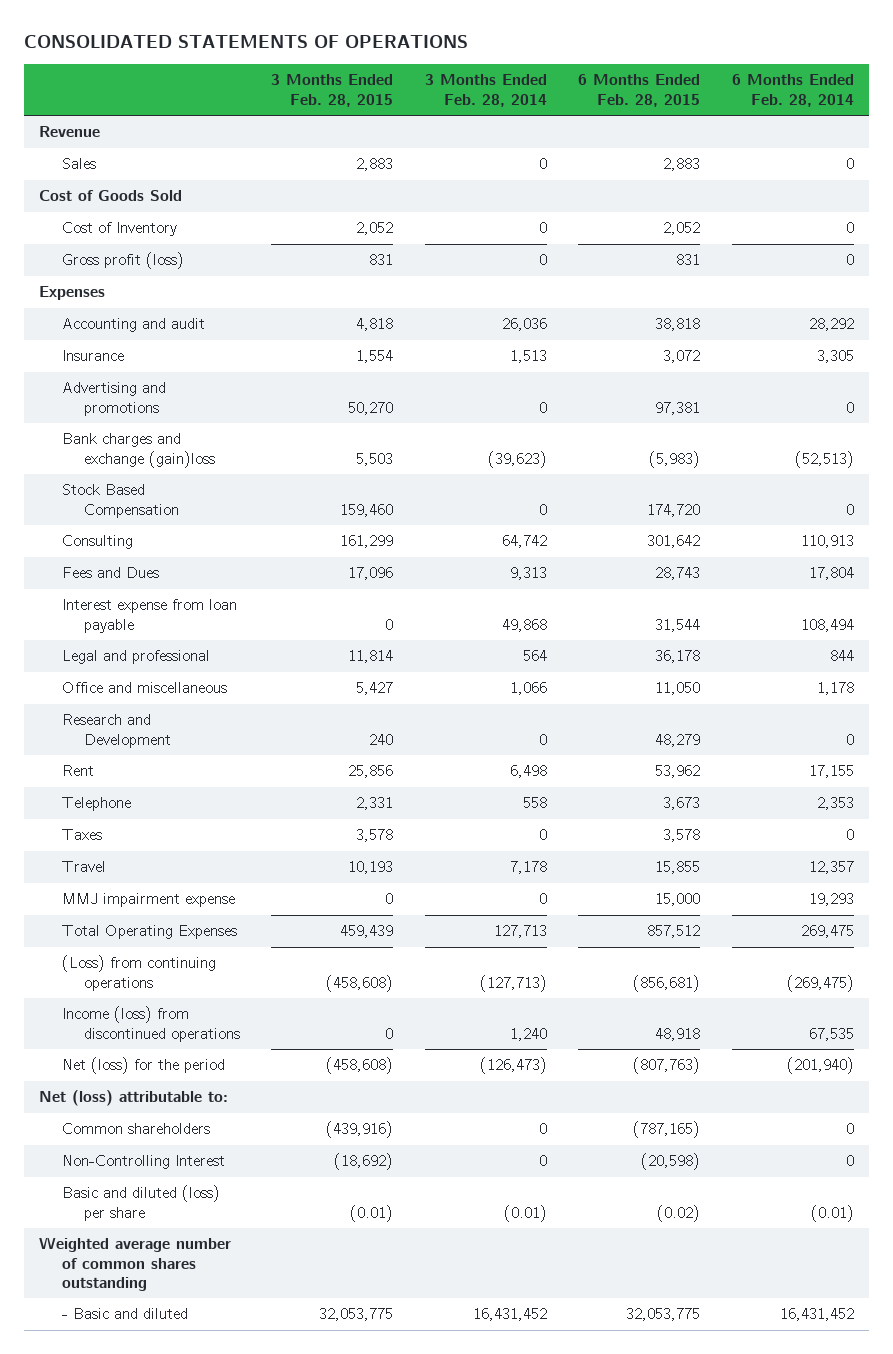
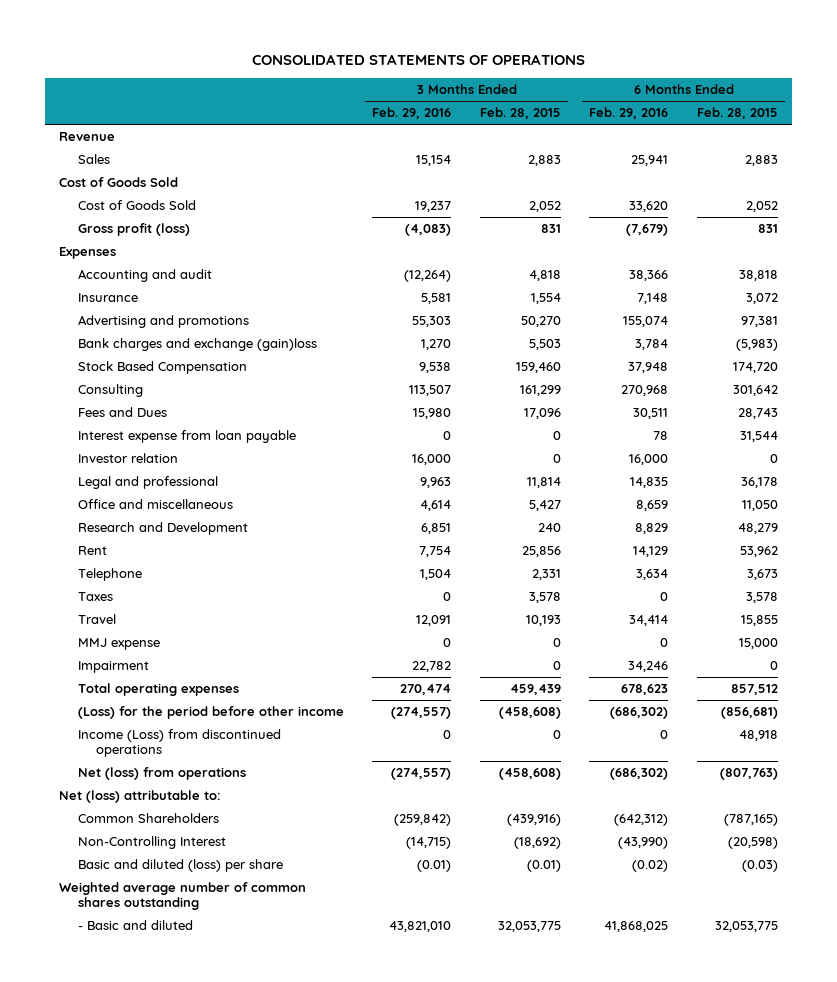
- | 3 Months Ended Feb. 28, 2015 | 3 Months Ended Feb. 28, 2014 | 6 Months Ended Feb. 28, 2015 | 6 Months Ended Feb. 28, 2014
+ | 3 Months Ended Feb. 29, 2016 | 3 Months Ended Feb. 28, 2015 | 6 Months Ended Feb. 29, 2016 | 6 Months Ended Feb. 28, 2015
- Cost of Inventory | 2,052 | 0 | 2,052 | 0
+ Cost of Goods Sold | 19,237 | 2,052 | 33,620 | 2,052
+ Investor relation | 16,000 | 0 | 16,000 | 0
- MMJ impairment expense | 0 | 0 | 15,000 | 19,293
- Total Operating Expenses | 459,439 | 127,713 | 857,512 | 269,475
- (Loss) from continuing operations | (458,608) | (127,713) | (856,681) | (269,475)
- Income (loss) from discontinued operations | 0 | 1,240 | 48,918 | 67,535
- Net (loss) for the period | (458,608) | (126,473) | (807,763) | (201,940)
+ MMJ expense | 0 | 0 | 0 | 15,000
+ Impairment | 22,782 | 0 | 34,246 | 0
+ Total operating expenses | 270,474 | 459,439 | 678,623 | 857,512
+ (Loss) for the period before other income | (274,557) | (458,608) | (686,302) | (856,681)
+ Income (Loss) from discontinued operations | 0 | 0 | 0 | 48,918
+ Net (loss) from operations | (274,557) | (458,608) | (686,302) | (807,763)
- Common shareholders | (439,916) | 0 | (787,165) | 0
+ Common Shareholders | (259,842) | (439,916) | (642,312) | (787,165)
- Basic and diluted (loss) per share | (0.01) | (0.01) | (0.02) | (0.01)
+ Basic and diluted (loss) per share | (0.01) | (0.01) | (0.02) | (0.03)

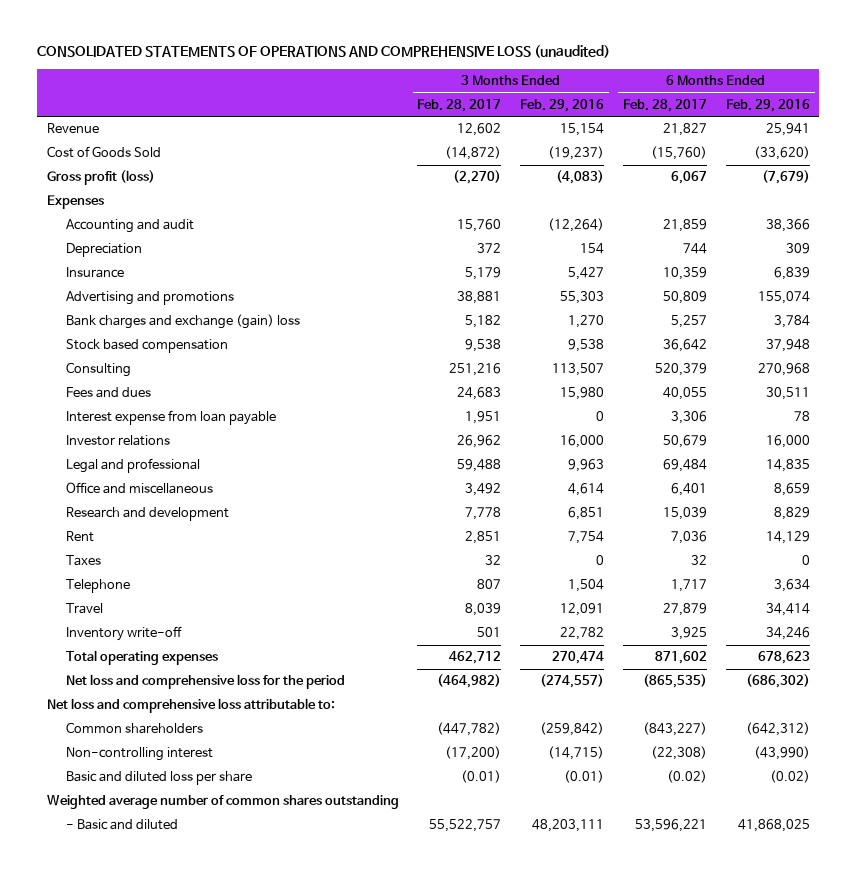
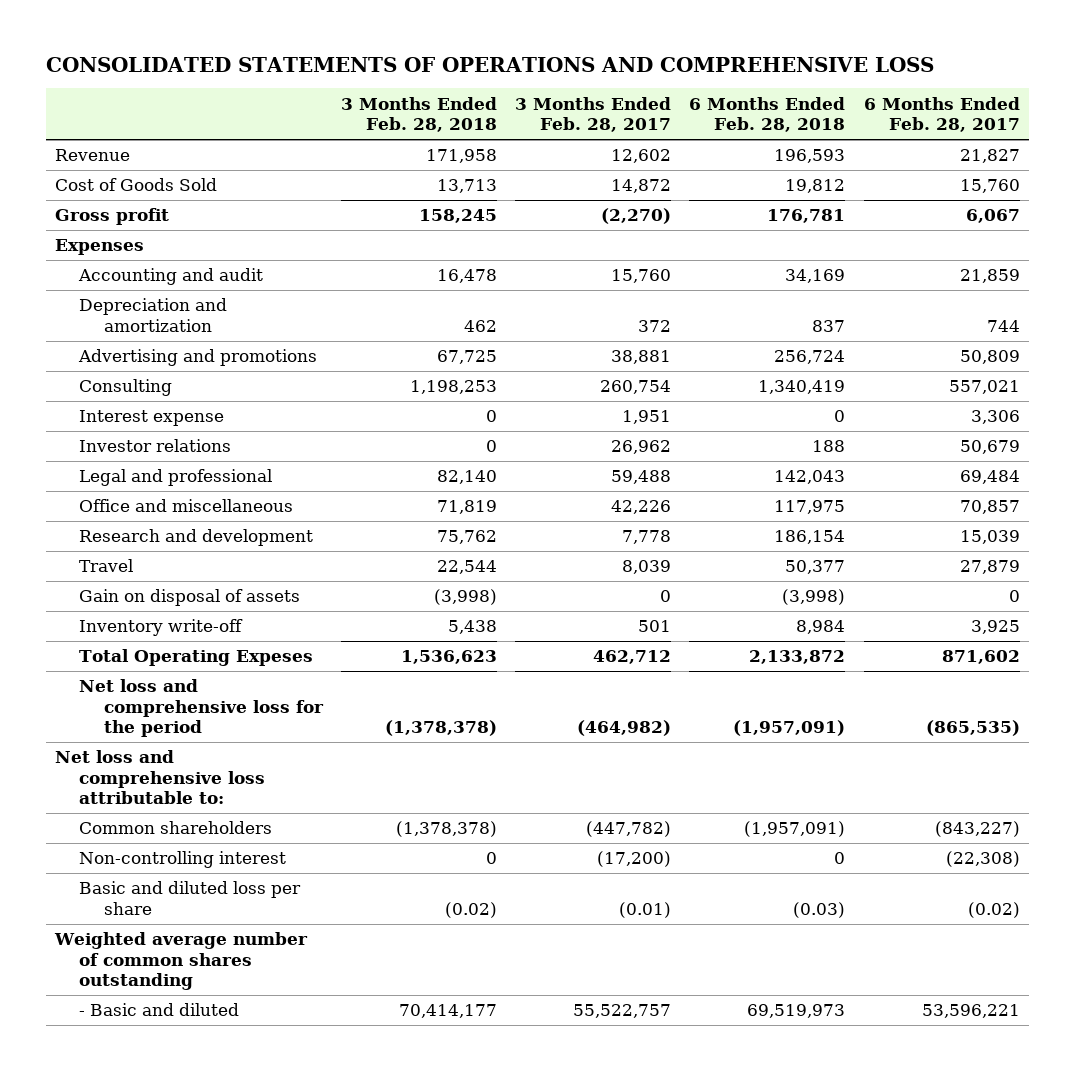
- CONSOLIDATED STATEMENTS OF OPERATIONS AND COMPREHENSIVE LOSS (unaudited)
+ CONSOLIDATED STATEMENTS OF OPERATIONS AND COMPREHENSIVE LOSS
- | 3 Months Ended Feb. 28, 2017 | 3 Months Ended Feb. 29, 2016 | 6 Months Ended Feb. 28, 2017 | 6 Months Ended Feb. 29, 2016
+ | 3 Months Ended Feb. 28, 2018 | 3 Months Ended Feb. 28, 2017 | 6 Months Ended Feb. 28, 2018 | 6 Months Ended Feb. 28, 2017
- Cost of Goods Sold | (14,872) | (19,237) | (15,760) | (33,620)
- Gross profit (loss) | (2,270) | (4,083) | 6,067 | (7,679)
+ Cost of Goods Sold | 13,713 | 14,872 | 19,812 | 15,760
+ Gross profit | 158,245 | (2,270) | 176,781 | 6,067
- Depreciation | 372 | 154 | 744 | 309
- Insurance | 5,179 | 5,427 | 10,359 | 6,839
+ Depreciation and amortization | 462 | 372 | 837 | 744
- Bank charges and exchange (gain) loss | 5,182 | 1,270 | 5,257 | 3,784
- Stock based compensation | 9,538 | 9,538 | 36,642 | 37,948
- Consulting | 251,216 | 113,507 | 520,379 | 270,968
- Fees and dues | 24,683 | 15,980 | 40,055 | 30,511
- Interest expense from loan payable | 1,951 | 0 | 3,306 | 78
+ Consulting | 1,198,253 | 260,754 | 1,340,419 | 557,021
+ Interest expense | 0 | 1,951 | 0 | 3,306
- Office and miscellaneous | 3,492 | 4,614 | 6,401 | 8,659
+ Office and miscellaneous | 71,819 | 42,226 | 117,975 | 70,857
- Rent | 2,851 | 7,754 | 7,036 | 14,129
- Taxes | 32 | 0 | 32 | 0
- Telephone | 807 | 1,504 | 1,717 | 3,634
+ Gain on disposal of assets | (3,998) | 0 | (3,998) | 0
- Total operating expenses | 462,712 | 270,474 | 871,602 | 678,623
+ Total Operating Expeses | 1,536,623 | 462,712 | 2,133,872 | 871,602

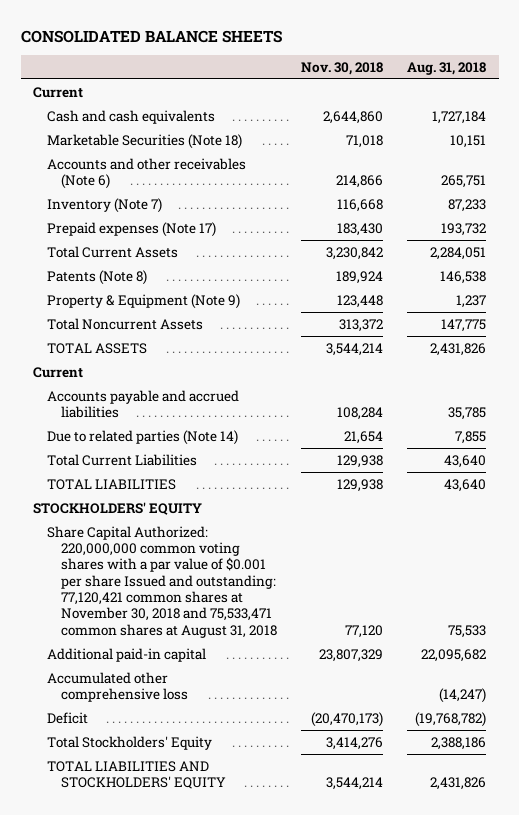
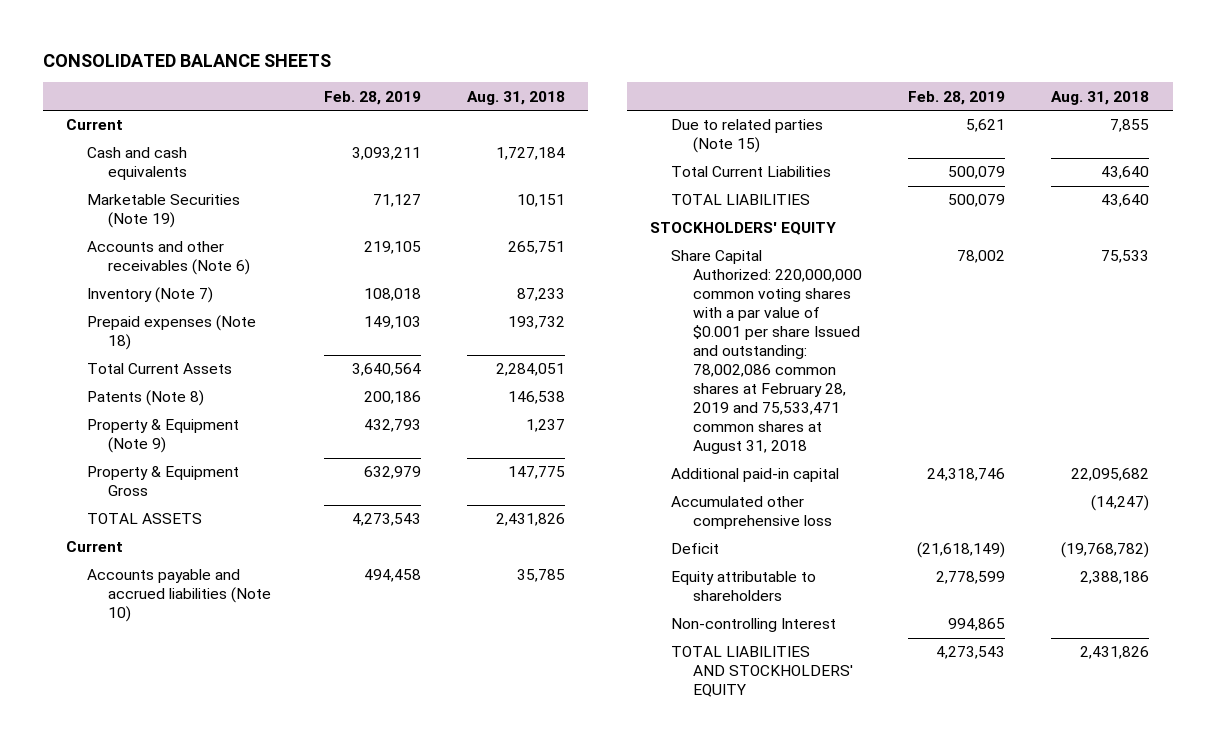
- | Nov. 30, 2018 | Aug. 31, 2018
+ | Feb. 28, 2019 | Aug. 31, 2018
- Marketable Securities (Note 18) | 71,018 | 10,151
+ Marketable Securities (Note 19) | 71,127 | 10,151
- Prepaid expenses (Note 17) | 183,430 | 193,732
+ Prepaid expenses (Note 18) | 149,103 | 193,732
- Total Noncurrent Assets | 313,372 | 147,775
+ Property & Equipment Gross | 632,979 | 147,775
- Accounts payable and accrued liabilities | 108,284 | 35,785
- Due to related parties (Note 14) | 21,654 | 7,855
+ Accounts payable and accrued liabilities (Note 10) | 494,458 | 35,785
+ Due to related parties (Note 15) | 5,621 | 7,855
- Share Capital Authorized: 220,000,000 common voting shares with a par value of $0.001 per share Issued and outstanding: 77,120,421 common shares at November 30, 2018 and 75,533,471 common shares at August 31, 2018 | 77,120 | 75,533
+ Share Capital Authorized: 220,000,000 common voting shares with a par value of $0.001 per share Issued and outstanding: 78,002,086 common shares at February 28, 2019 and 75,533,471 common shares at August 31, 2018 | 78,002 | 75,533
- Total Stockholders' Equity | 3,414,276 | 2,388,186
+ Equity attributable to shareholders | 2,778,599 | 2,388,186
+ Non-controlling Interest | 994,865 |

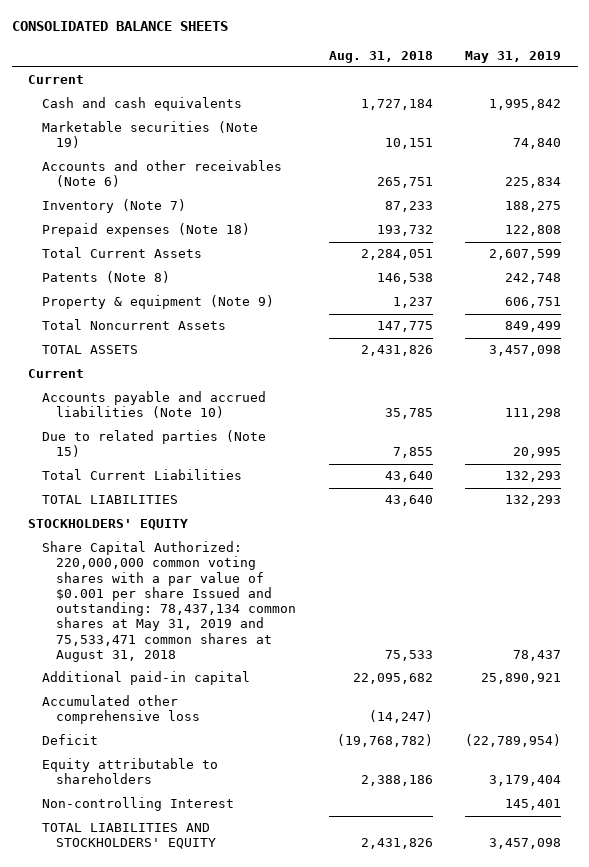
- | Feb. 28, 2019 | Aug. 31, 2018
+ | Aug. 31, 2018 | May 31, 2019
- Marketable Securities (Note 19) | 71,127 | 10,151
+ Marketable securities (Note 19) | 10,151 | 74,840
- Property & Equipment (Note 9) | 432,793 | 1,237
- Property & Equipment Gross | 632,979 | 147,775
+ Property & equipment (Note 9) | 1,237 | 606,751
+ Total Noncurrent Assets | 147,775 | 849,499
- Share Capital Authorized: 220,000,000 common voting shares with a par value of $0.001 per share Issued and outstanding: 78,002,086 common shares at February 28, 2019 and 75,533,471 common shares at August 31, 2018 | 78,002 | 75,533
+ Share Capital Authorized: 220,000,000 common voting shares with a par value of $0.001 per share Issued and outstanding: 78,437,134 common shares at May 31, 2019 and 75,533,471 common shares at August 31, 2018 | 75,533 | 78,437

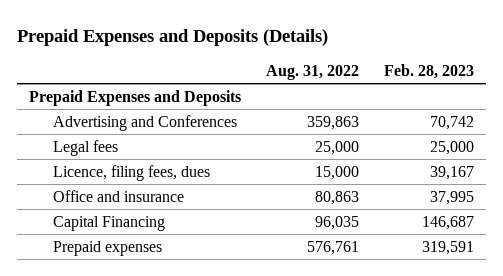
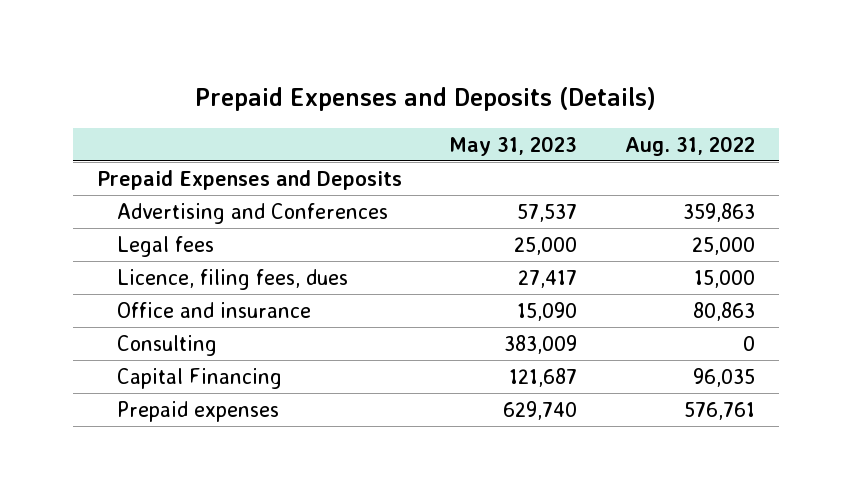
- | Aug. 31, 2022 | Feb. 28, 2023
+ | May 31, 2023 | Aug. 31, 2022
+ Consulting | 383,009 | 0

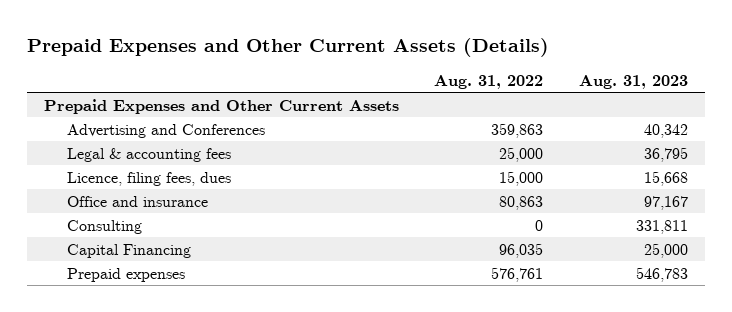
- Prepaid Expenses and Deposits (Details)
+ Prepaid Expenses and Other Current Assets (Details)
- | May 31, 2023 | Aug. 31, 2022
+ | Aug. 31, 2022 | Aug. 31, 2023
- Prepaid Expenses and Deposits
+ Prepaid Expenses and Other Current Assets
- Legal fees | 25,000 | 25,000
+ Legal & accounting fees | 25,000 | 36,795

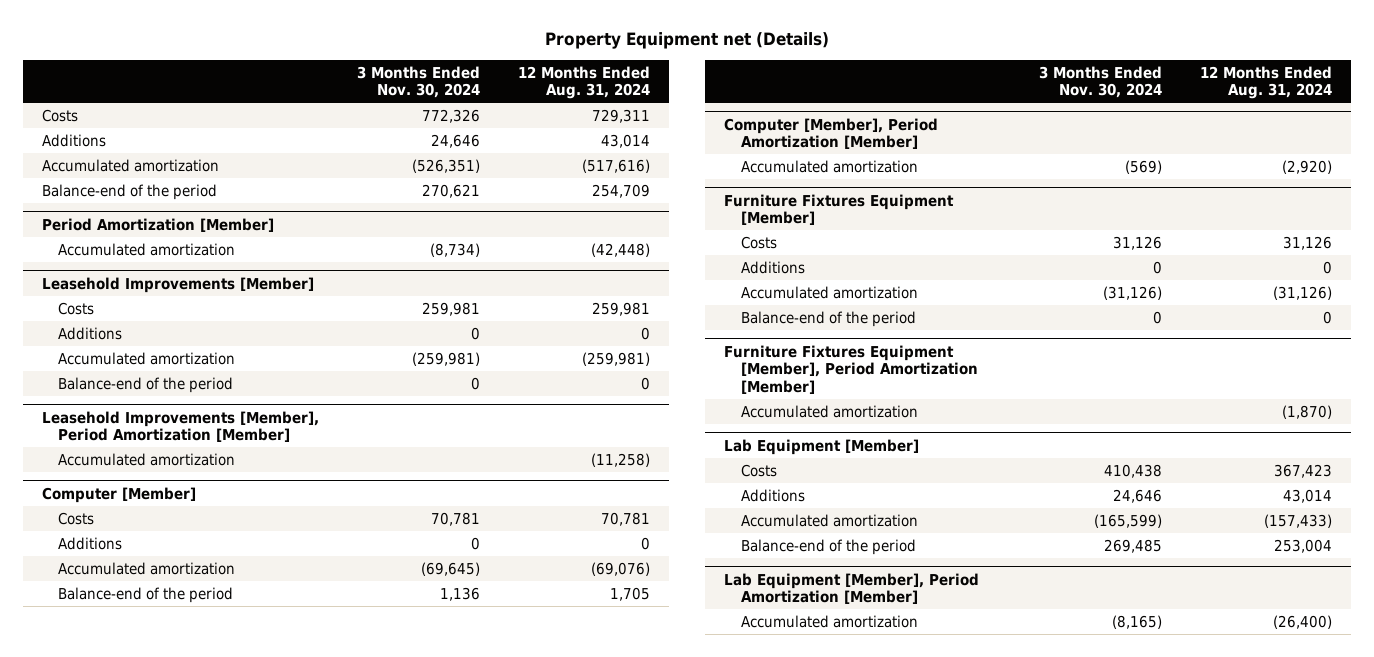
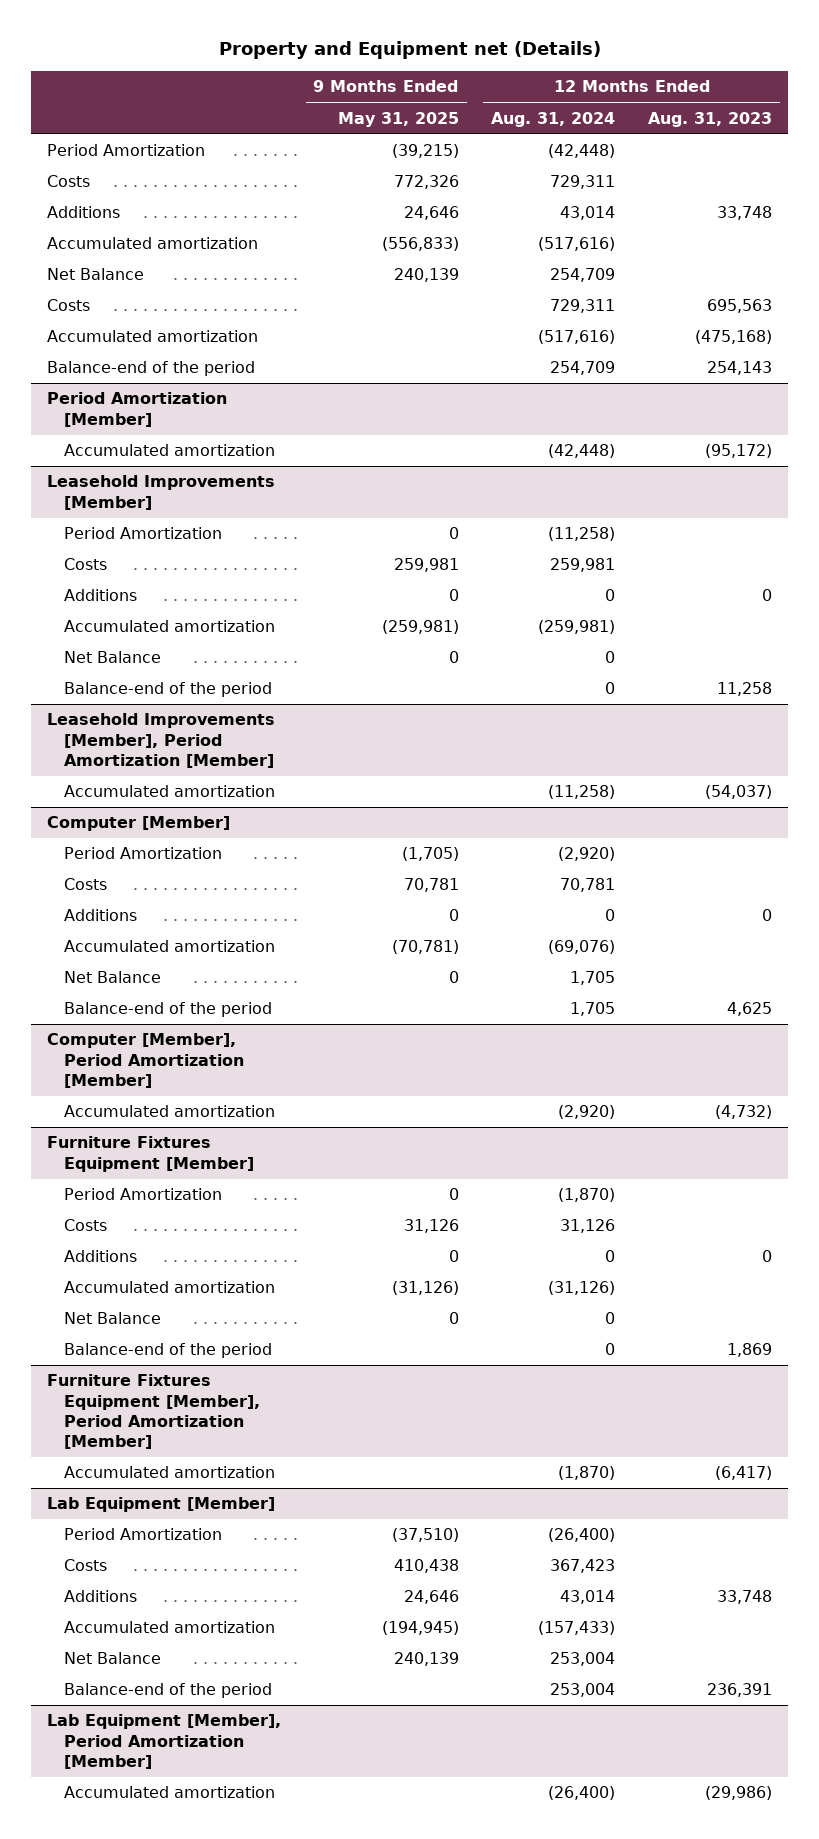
- Property Equipment net (Details)
+ Property and Equipment net (Details)
- | 3 Months Ended Nov. 30, 2024 | 12 Months Ended Aug. 31, 2024
+ | 9 Months Ended May 31, 2025 | 12 Months Ended Aug. 31, 2024 | 12 Months Ended Aug. 31, 2023
+ Period Amortization | (39,215) | (42,448) |
+ Net Balance | 240,139 | 254,709 |
+ Costs | | 729,311 | 695,563
+ Accumulated amortization | | (517,616) | (475,168)
@ Leasehold Improvements [Member]
+ Period Amortization | 0 | (11,258) |
+ Net Balance | 0 | 0 |
@ Computer [Member]
+ Period Amortization | (1,705) | (2,920) |
+ Net Balance | 0 | 1,705 |
@ Furniture Fixtures Equipment [Member]
+ Period Amortization | 0 | (1,870) |
+ Net Balance | 0 | 0 |
@ Lab Equipment [Member]
+ Period Amortization | (37,510) | (26,400) |
+ Net Balance | 240,139 | 253,004 |

